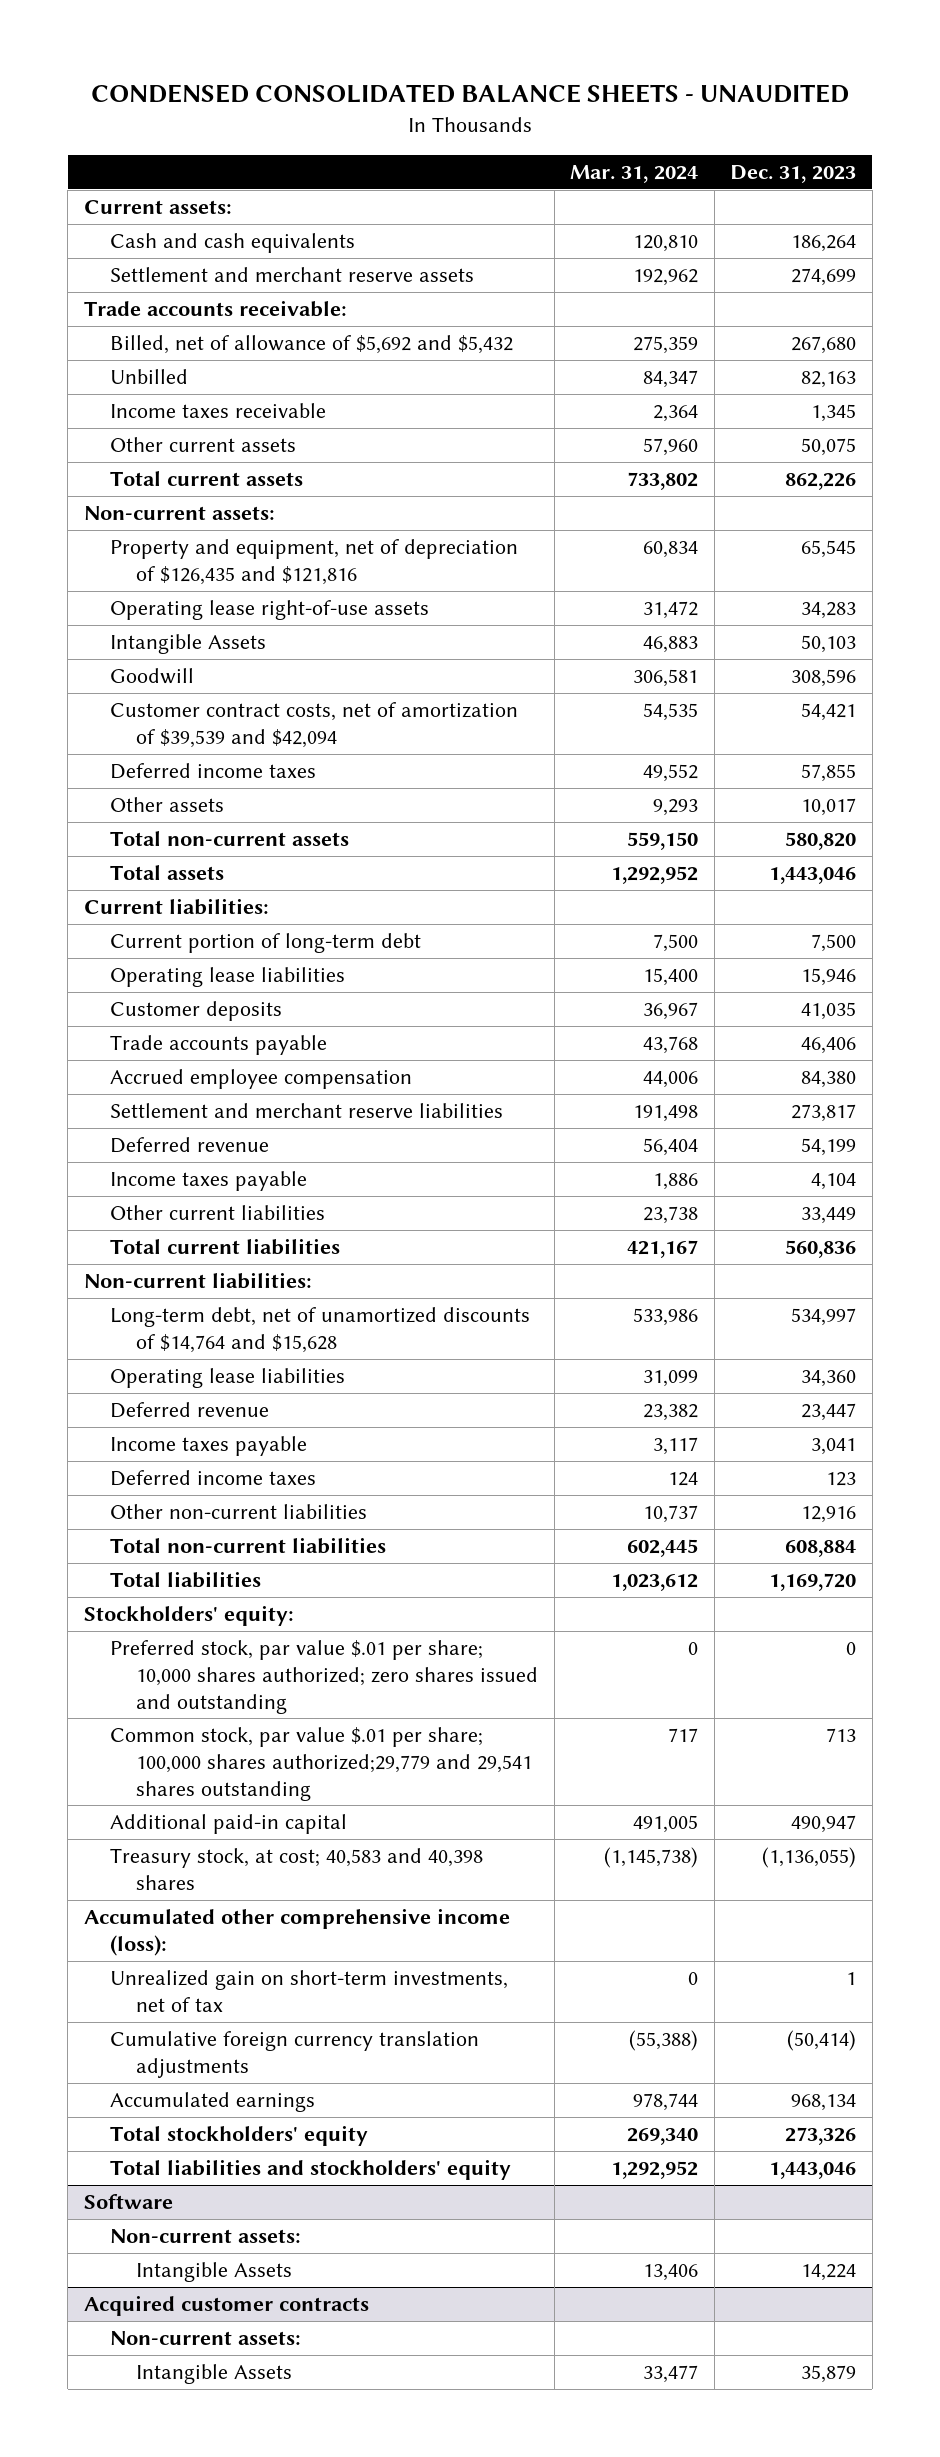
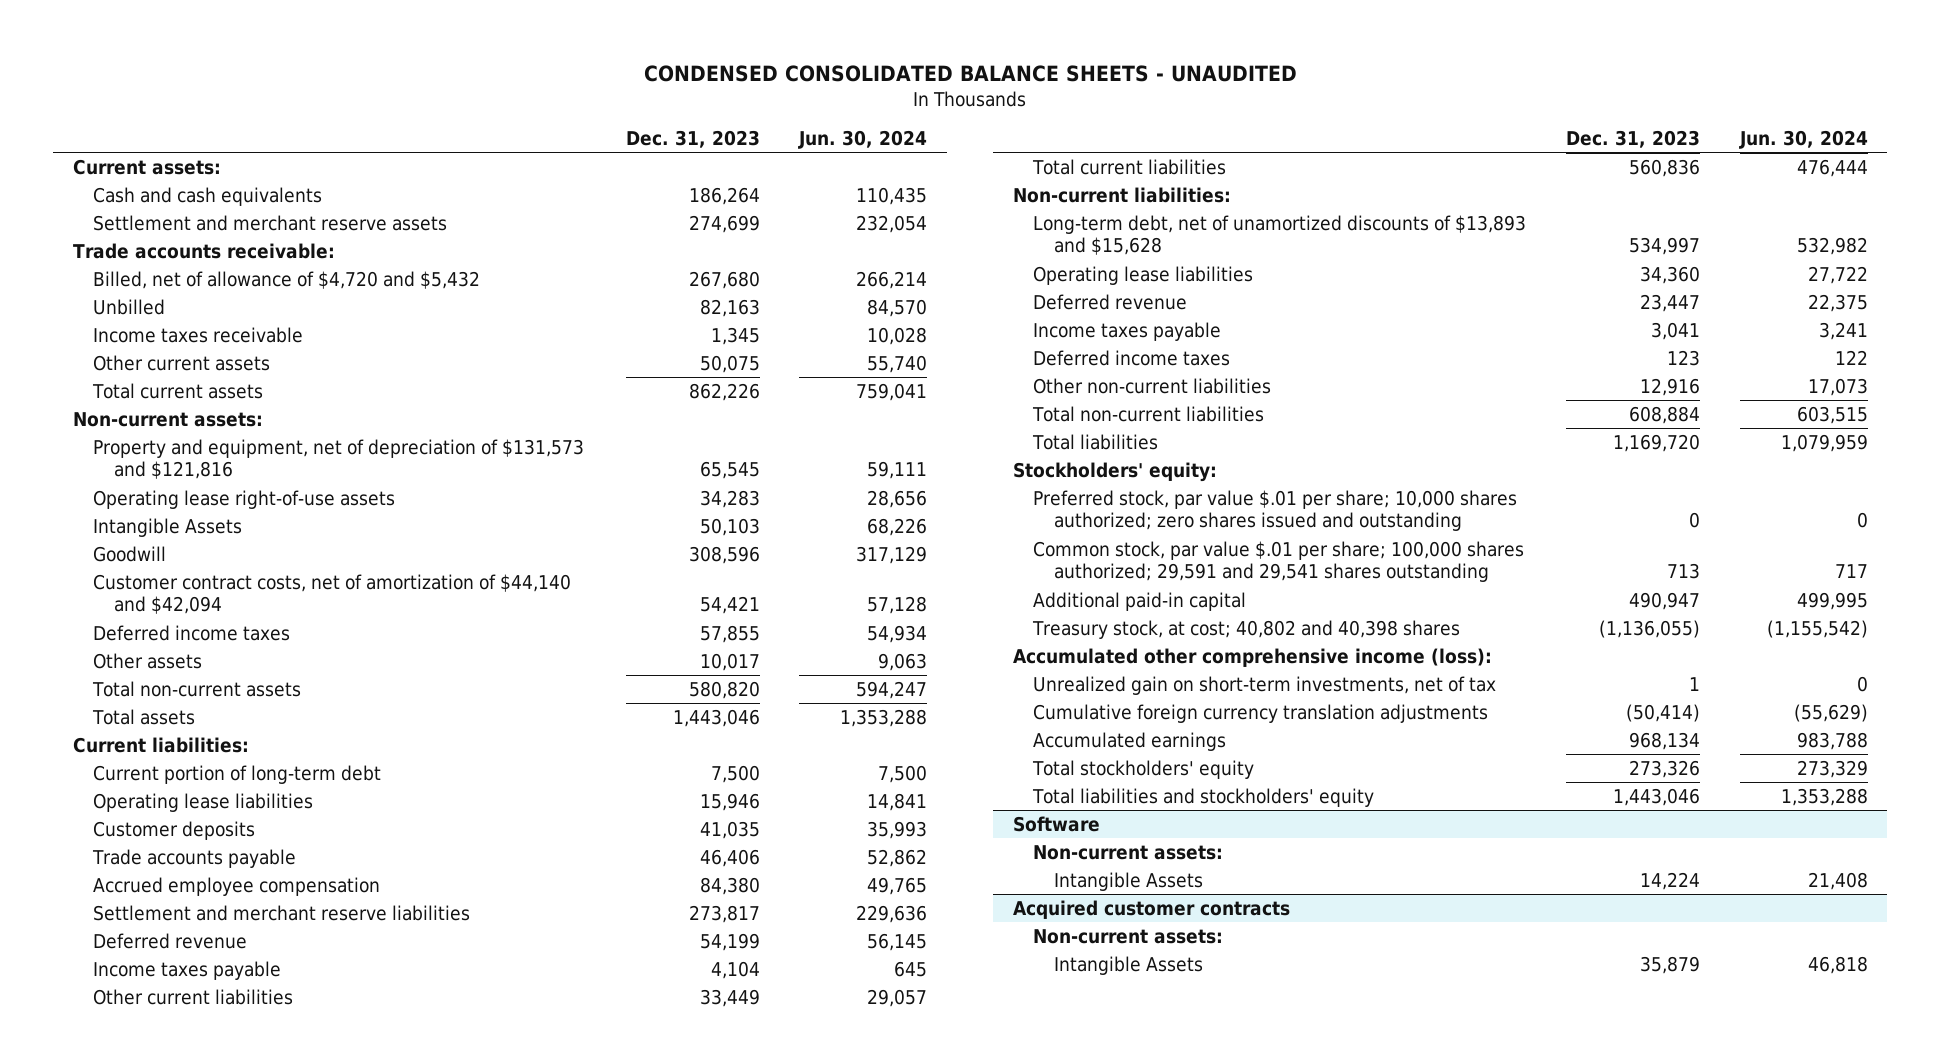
- | Mar. 31, 2024 | Dec. 31, 2023
+ | Dec. 31, 2023 | Jun. 30, 2024
- Billed, net of allowance of $5,692 and $5,432 | 275,359 | 267,680
+ Billed, net of allowance of $4,720 and $5,432 | 267,680 | 266,214
- Property and equipment, net of depreciation of $126,435 and $121,816 | 60,834 | 65,545
+ Property and equipment, net of depreciation of $131,573 and $121,816 | 65,545 | 59,111
- Customer contract costs, net of amortization of $39,539 and $42,094 | 54,535 | 54,421
+ Customer contract costs, net of amortization of $44,140 and $42,094 | 54,421 | 57,128
- Long-term debt, net of unamortized discounts of $14,764 and $15,628 | 533,986 | 534,997
+ Long-term debt, net of unamortized discounts of $13,893 and $15,628 | 534,997 | 532,982
- Common stock, par value $.01 per share; 100,000 shares authorized;29,779 and 29,541 shares outstanding | 717 | 713
+ Common stock, par value $.01 per share; 100,000 shares authorized; 29,591 and 29,541 shares outstanding | 713 | 717
- Treasury stock, at cost; 40,583 and 40,398 shares | (1,145,738) | (1,136,055)
+ Treasury stock, at cost; 40,802 and 40,398 shares | (1,136,055) | (1,155,542)

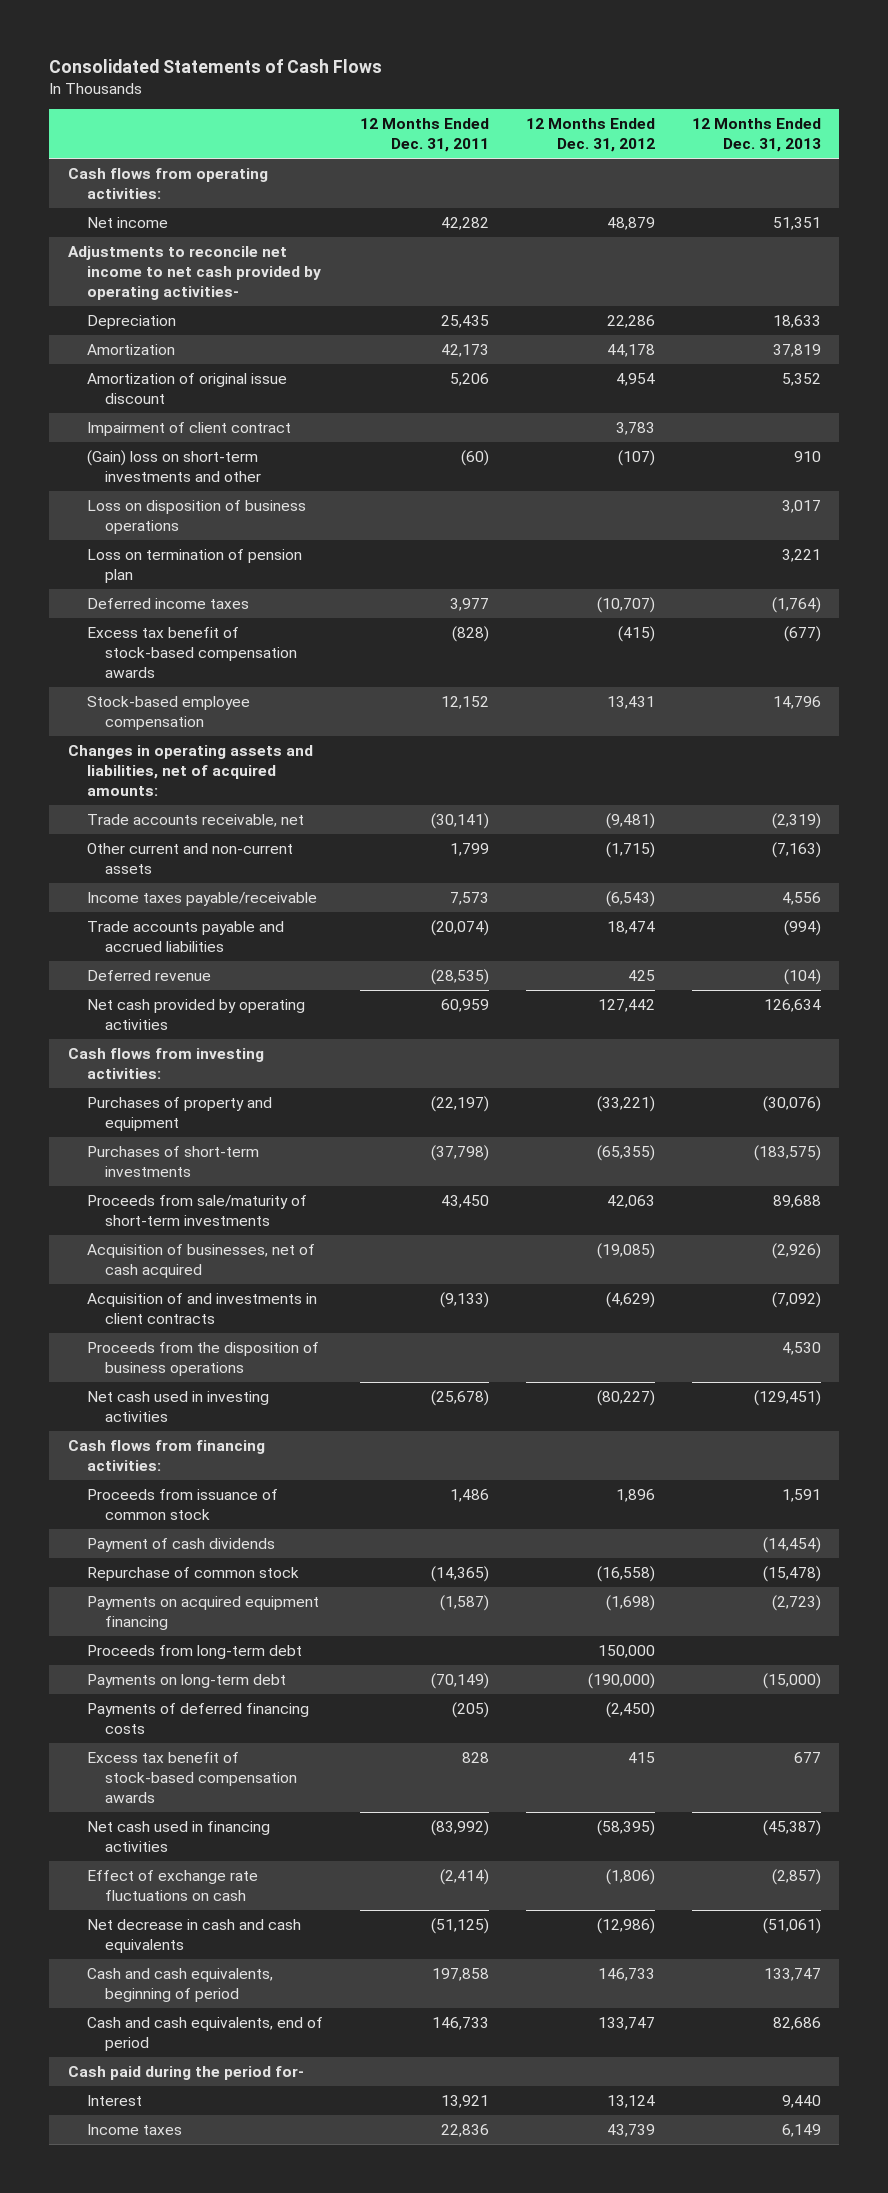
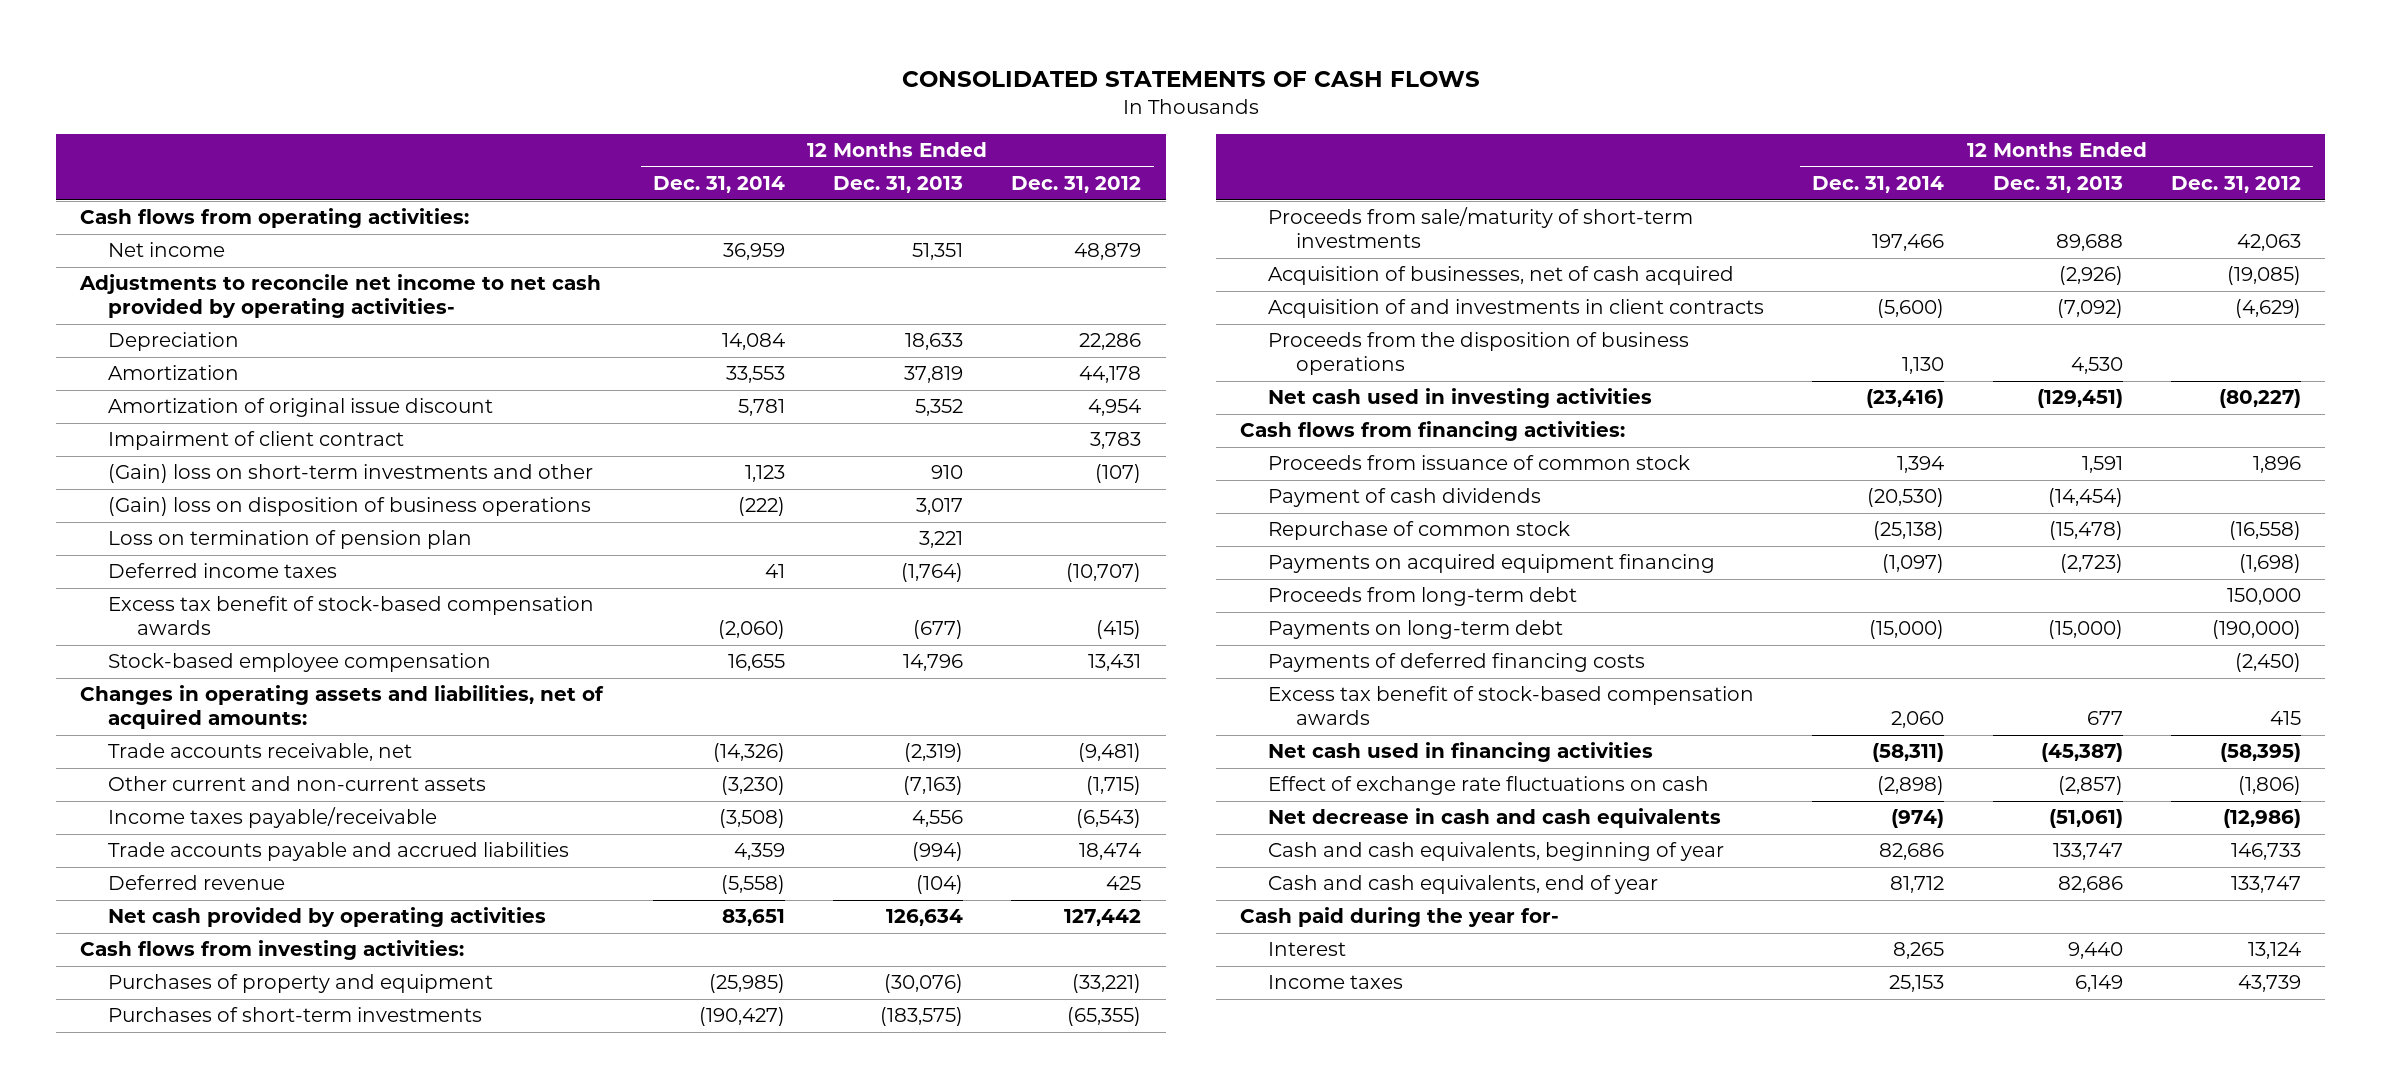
- Consolidated Statements of Cash Flows
+ CONSOLIDATED STATEMENTS OF CASH FLOWS
- | 12 Months Ended Dec. 31, 2011 | 12 Months Ended Dec. 31, 2012 | 12 Months Ended Dec. 31, 2013
+ | 12 Months Ended Dec. 31, 2014 | 12 Months Ended Dec. 31, 2013 | 12 Months Ended Dec. 31, 2012
- Loss on disposition of business operations | | | 3,017
+ (Gain) loss on disposition of business operations | (222) | 3,017 |
- Cash and cash equivalents, beginning of period | 197,858 | 146,733 | 133,747
- Cash and cash equivalents, end of period | 146,733 | 133,747 | 82,686
- Cash paid during the period for-
+ Cash and cash equivalents, beginning of year | 82,686 | 133,747 | 146,733
+ Cash and cash equivalents, end of year | 81,712 | 82,686 | 133,747
+ Cash paid during the year for-

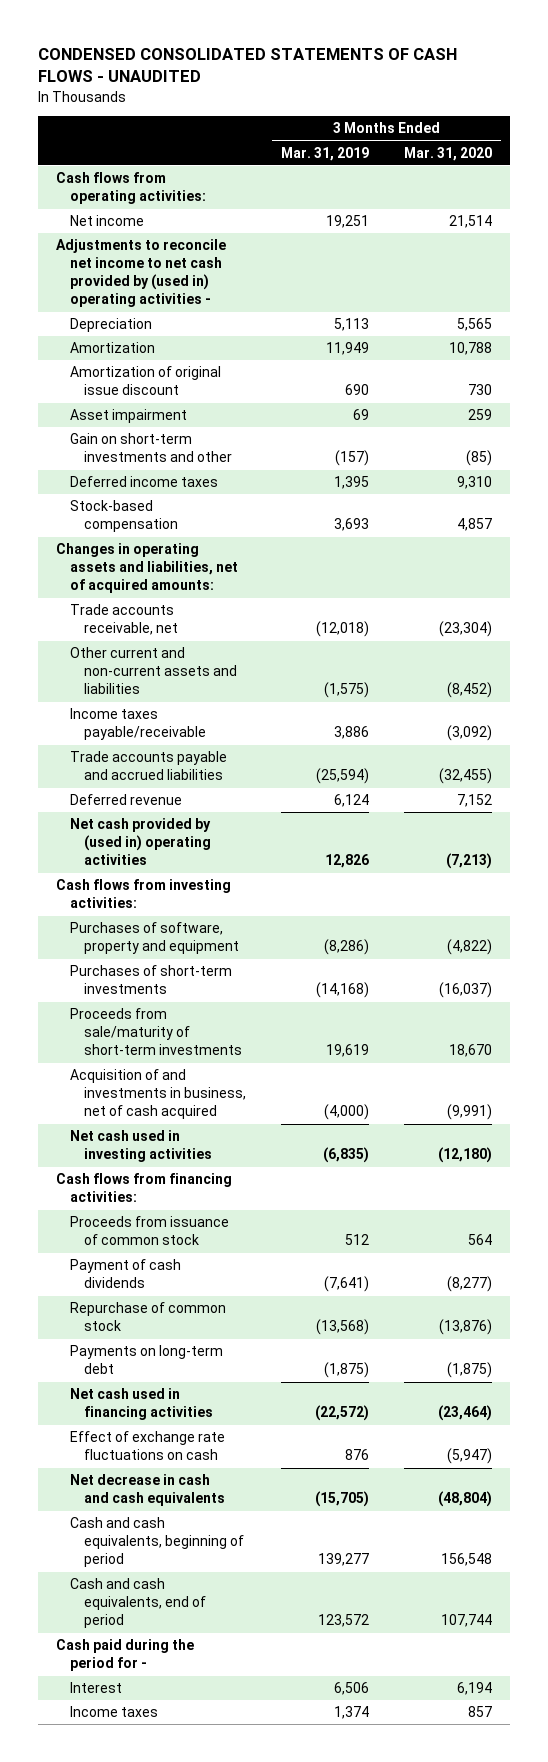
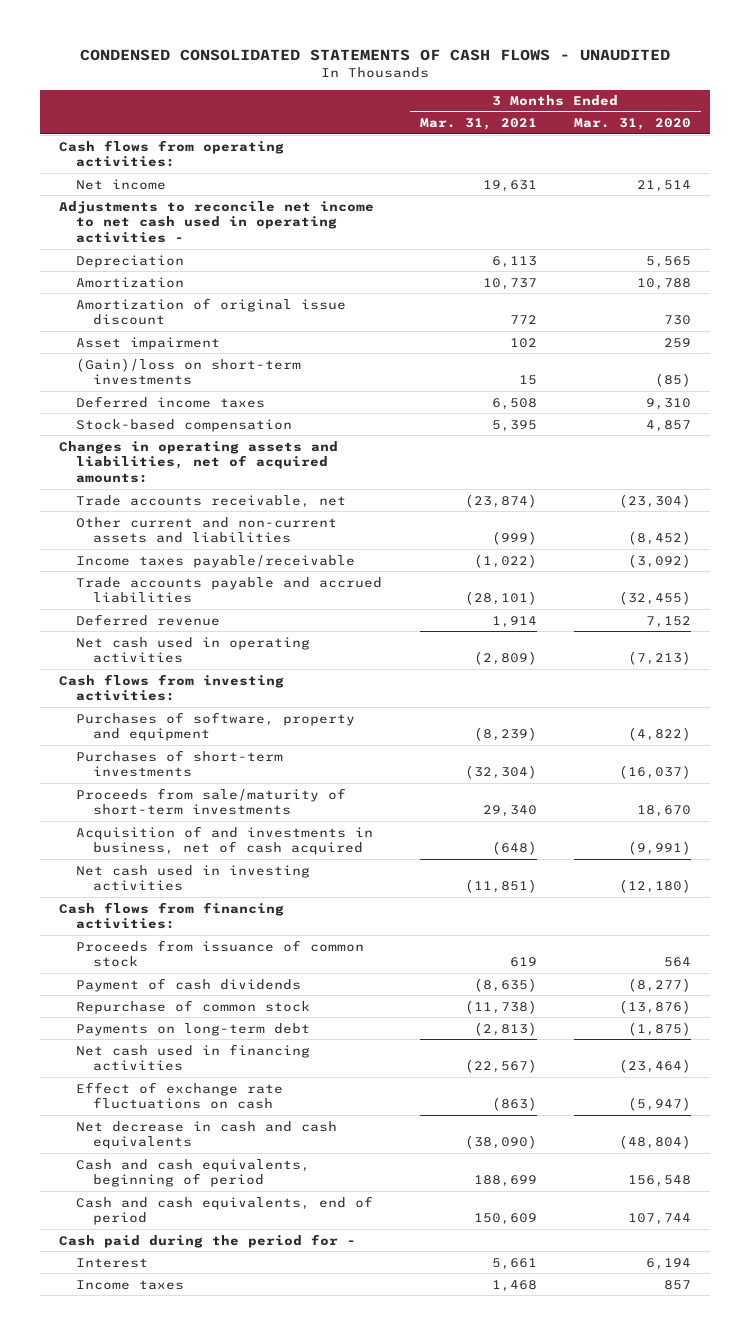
- | 3 Months Ended Mar. 31, 2019 | 3 Months Ended Mar. 31, 2020
+ | 3 Months Ended Mar. 31, 2021 | 3 Months Ended Mar. 31, 2020
- Adjustments to reconcile net income to net cash provided by (used in) operating activities -
+ Adjustments to reconcile net income to net cash used in operating activities -
- Gain on short-term investments and other | (157) | (85)
+ (Gain)/loss on short-term investments | 15 | (85)
- Net cash provided by (used in) operating activities | 12,826 | (7,213)
+ Net cash used in operating activities | (2,809) | (7,213)

